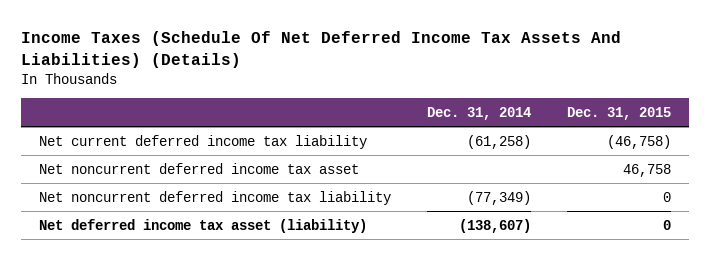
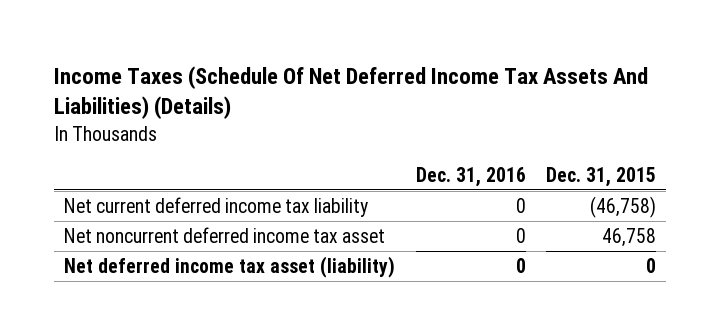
- | Dec. 31, 2014 | Dec. 31, 2015
+ | Dec. 31, 2016 | Dec. 31, 2015
- Net noncurrent deferred income tax liability | (77,349) | 0

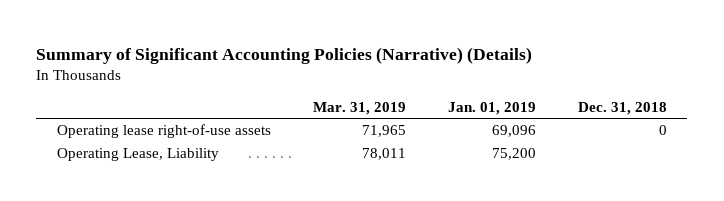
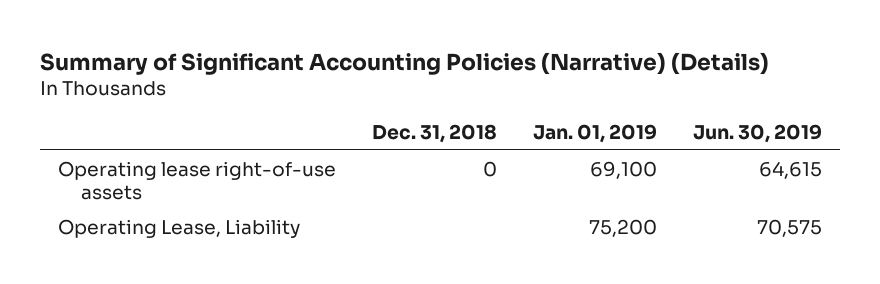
- | Mar. 31, 2019 | Jan. 01, 2019 | Dec. 31, 2018
+ | Dec. 31, 2018 | Jan. 01, 2019 | Jun. 30, 2019
- Operating lease right-of-use assets | 71,965 | 69,096 | 0
+ Operating lease right-of-use assets | 0 | 69,100 | 64,615

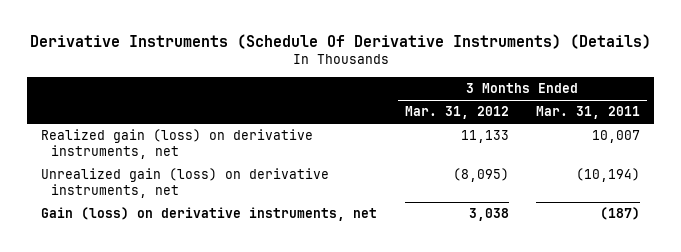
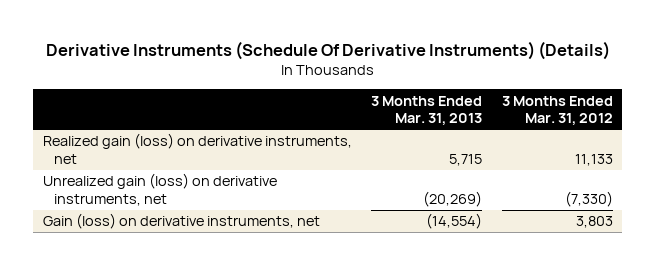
- | 3 Months Ended Mar. 31, 2012 | 3 Months Ended Mar. 31, 2011
+ | 3 Months Ended Mar. 31, 2013 | 3 Months Ended Mar. 31, 2012
- Unrealized gain (loss) on derivative instruments, net | (8,095) | (10,194)
- Gain (loss) on derivative instruments, net | 3,038 | (187)
+ Unrealized gain (loss) on derivative instruments, net | (20,269) | (7,330)
+ Gain (loss) on derivative instruments, net | (14,554) | 3,803

